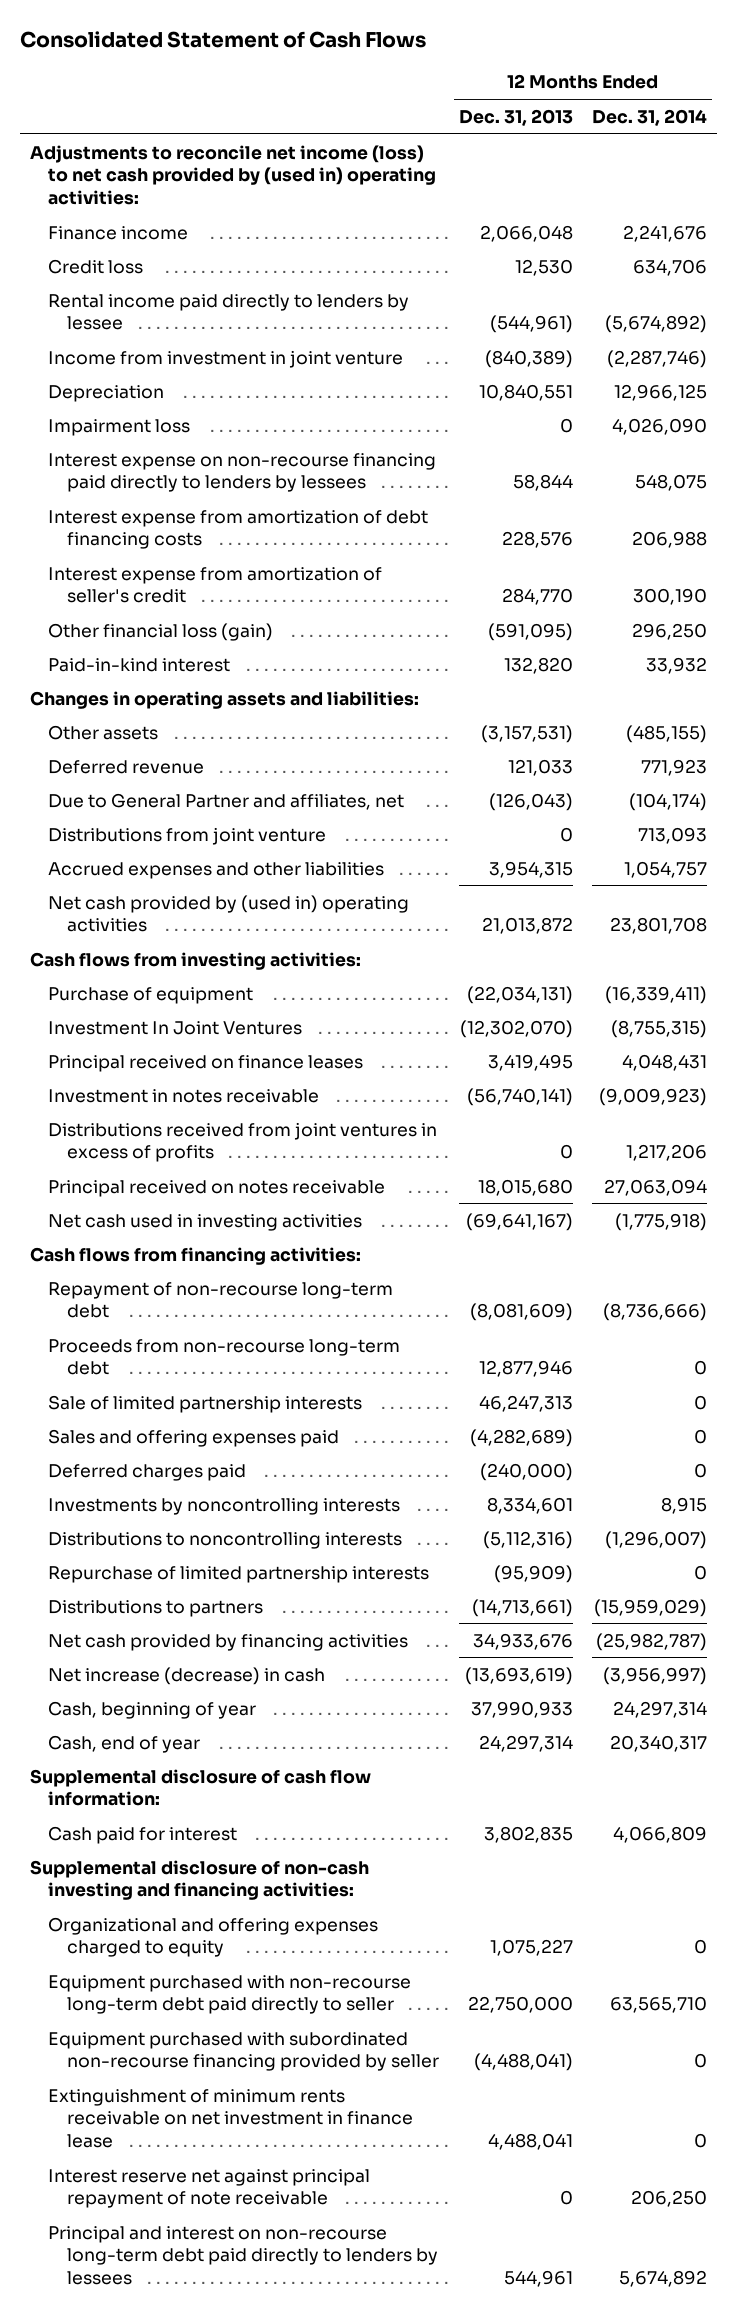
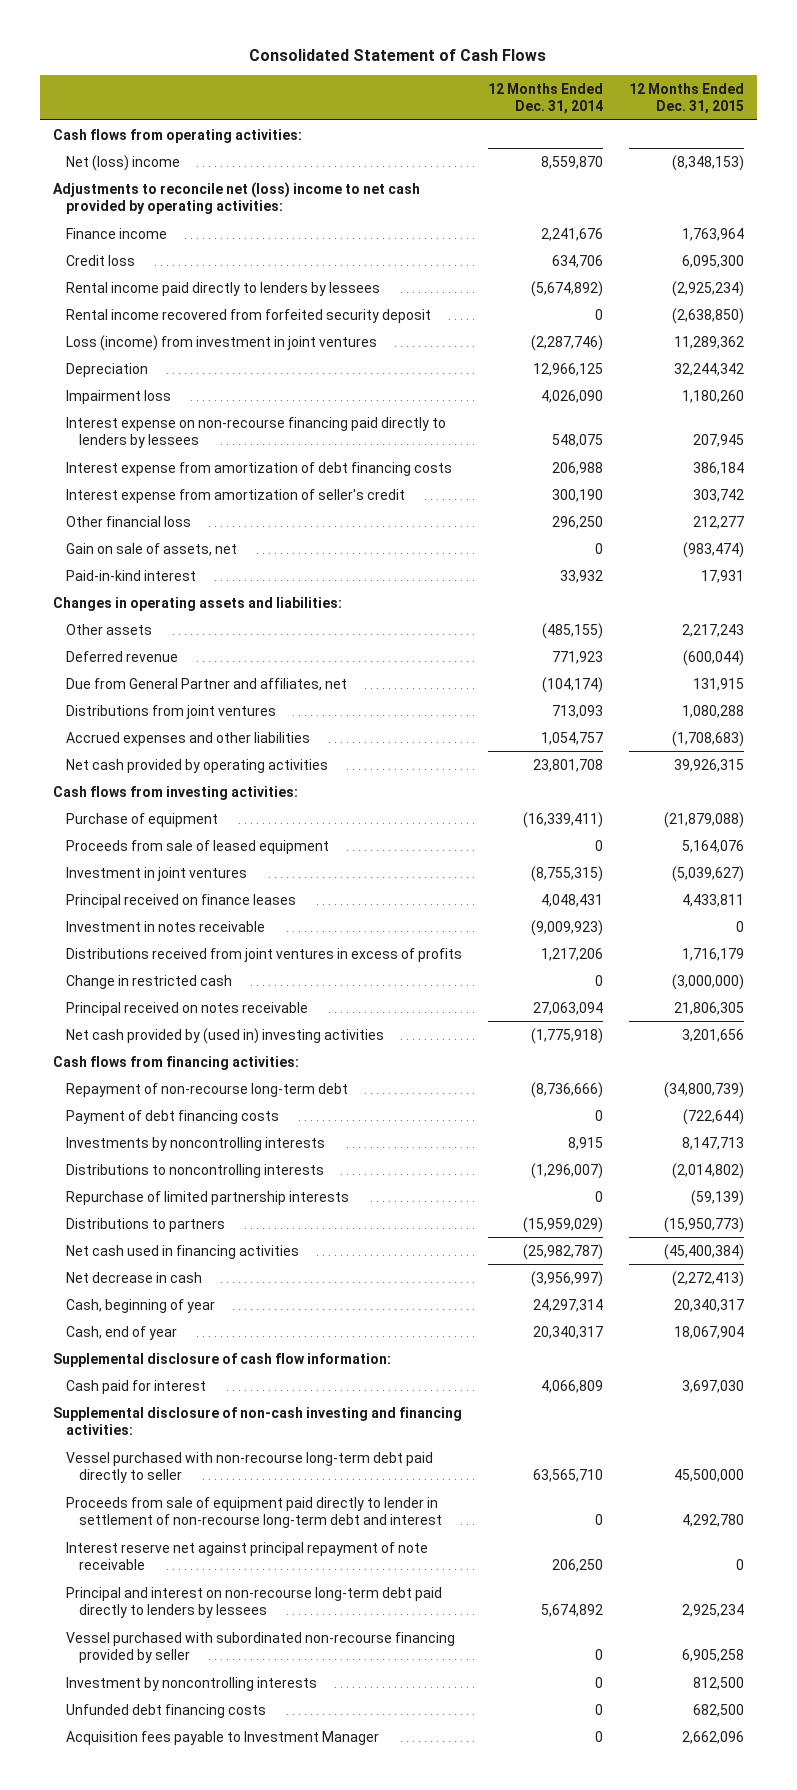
- | 12 Months Ended Dec. 31, 2013 | 12 Months Ended Dec. 31, 2014
+ | 12 Months Ended Dec. 31, 2014 | 12 Months Ended Dec. 31, 2015
- Adjustments to reconcile net income (loss) to net cash provided by (used in) operating activities:
+ Cash flows from operating activities:
+ Net (loss) income | 8,559,870 | (8,348,153)
+ Adjustments to reconcile net (loss) income to net cash provided by operating activities:
- Rental income paid directly to lenders by lessee | (544,961) | (5,674,892)
- Income from investment in joint venture | (840,389) | (2,287,746)
+ Rental income paid directly to lenders by lessees | (5,674,892) | (2,925,234)
+ Rental income recovered from forfeited security deposit | 0 | (2,638,850)
+ Loss (income) from investment in joint ventures | (2,287,746) | 11,289,362
- Other financial loss (gain) | (591,095) | 296,250
+ Other financial loss | 296,250 | 212,277
+ Gain on sale of assets, net | 0 | (983,474)
- Due to General Partner and affiliates, net | (126,043) | (104,174)
- Distributions from joint venture | 0 | 713,093
+ Due from General Partner and affiliates, net | (104,174) | 131,915
+ Distributions from joint ventures | 713,093 | 1,080,288
- Net cash provided by (used in) operating activities | 21,013,872 | 23,801,708
+ Net cash provided by operating activities | 23,801,708 | 39,926,315
- Investment In Joint Ventures | (12,302,070) | (8,755,315)
+ Proceeds from sale of leased equipment | 0 | 5,164,076
+ Investment in joint ventures | (8,755,315) | (5,039,627)
+ Change in restricted cash | 0 | (3,000,000)
- Net cash used in investing activities | (69,641,167) | (1,775,918)
+ Net cash provided by (used in) investing activities | (1,775,918) | 3,201,656
- Proceeds from non-recourse long-term debt | 12,877,946 | 0
- Sale of limited partnership interests | 46,247,313 | 0
- Sales and offering expenses paid | (4,282,689) | 0
- Deferred charges paid | (240,000) | 0
+ Payment of debt financing costs | 0 | (722,644)
- Net cash provided by financing activities | 34,933,676 | (25,982,787)
- Net increase (decrease) in cash | (13,693,619) | (3,956,997)
+ Net cash used in financing activities | (25,982,787) | (45,400,384)
+ Net decrease in cash | (3,956,997) | (2,272,413)
- Organizational and offering expenses charged to equity | 1,075,227 | 0
- Equipment purchased with non-recourse long-term debt paid directly to seller | 22,750,000 | 63,565,710
- Equipment purchased with subordinated non-recourse financing provided by seller | (4,488,041) | 0
- Extinguishment of minimum rents receivable on net investment in finance lease | 4,488,041 | 0
+ Vessel purchased with non-recourse long-term debt paid directly to seller | 63,565,710 | 45,500,000
+ Proceeds from sale of equipment paid directly to lender in settlement of non-recourse long-term debt and interest | 0 | 4,292,780
+ Vessel purchased with subordinated non-recourse financing provided by seller | 0 | 6,905,258
+ Investment by noncontrolling interests | 0 | 812,500
+ Unfunded debt financing costs | 0 | 682,500
+ Acquisition fees payable to Investment Manager | 0 | 2,662,096

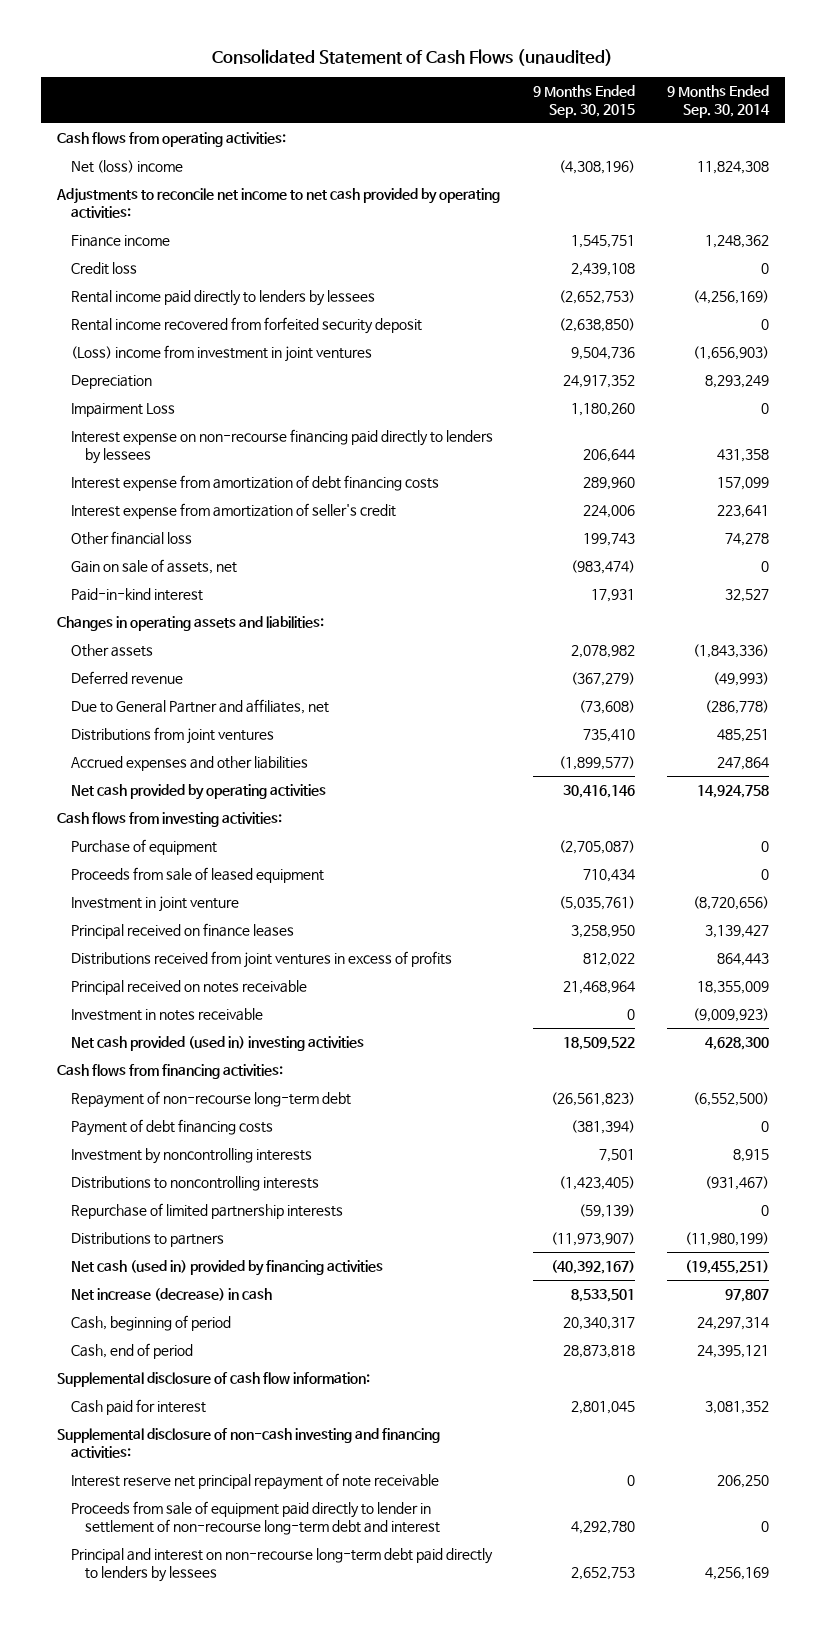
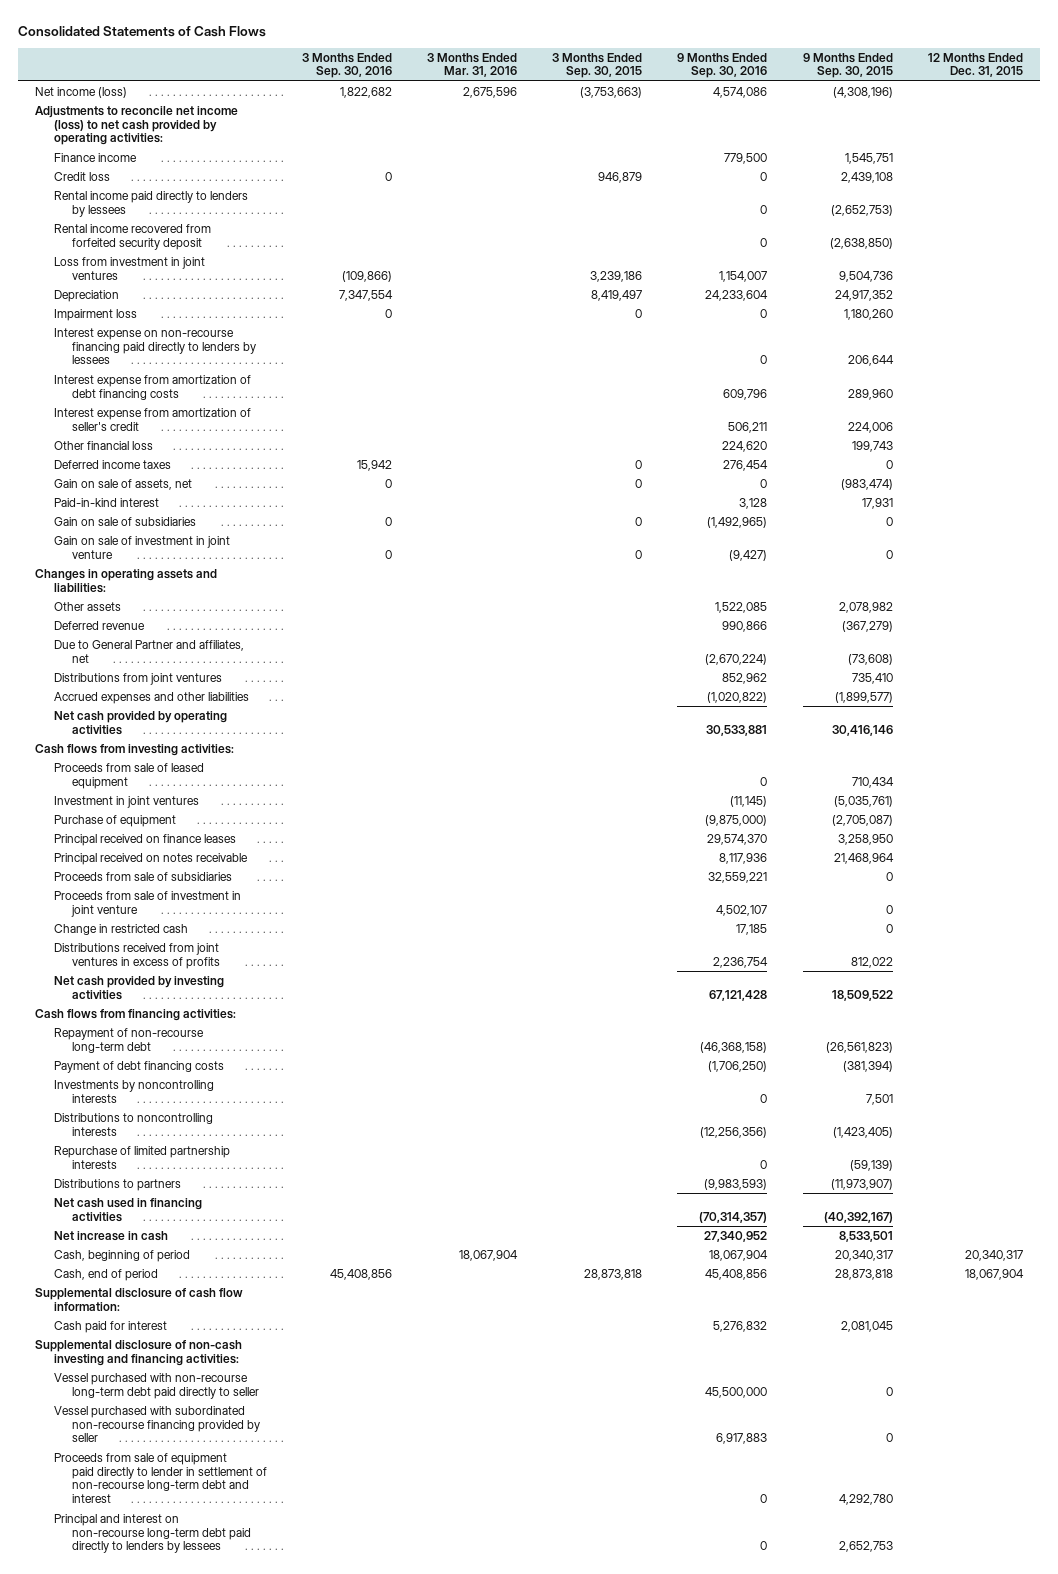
- Consolidated Statement of Cash Flows (unaudited)
+ Consolidated Statements of Cash Flows
- | 9 Months Ended Sep. 30, 2015 | 9 Months Ended Sep. 30, 2014
+ | 3 Months Ended Sep. 30, 2016 | 3 Months Ended Mar. 31, 2016 | 3 Months Ended Sep. 30, 2015 | 9 Months Ended Sep. 30, 2016 | 9 Months Ended Sep. 30, 2015 | 12 Months Ended Dec. 31, 2015
- Cash flows from operating activities:
- Net (loss) income | (4,308,196) | 11,824,308
- Adjustments to reconcile net income to net cash provided by operating activities:
+ Net income (loss) | 1,822,682 | 2,675,596 | (3,753,663) | 4,574,086 | (4,308,196) |
+ Adjustments to reconcile net income (loss) to net cash provided by operating activities:
- (Loss) income from investment in joint ventures | 9,504,736 | (1,656,903)
+ Loss from investment in joint ventures | (109,866) | | 3,239,186 | 1,154,007 | 9,504,736 |
- Impairment Loss | 1,180,260 | 0
+ Impairment loss | 0 | | 0 | 0 | 1,180,260 |
+ Deferred income taxes | 15,942 | | 0 | 276,454 | 0 |
+ Gain on sale of subsidiaries | 0 | | 0 | (1,492,965) | 0 |
+ Gain on sale of investment in joint venture | 0 | | 0 | (9,427) | 0 |
- Investment in joint venture | (5,035,761) | (8,720,656)
+ Investment in joint ventures | | | | (11,145) | (5,035,761) |
moved down: Purchase of equipment | | | | (9,875,000) | (2,705,087) |
- Investment in notes receivable | 0 | (9,009,923)
- Net cash provided (used in) investing activities | 18,509,522 | 4,628,300
+ Proceeds from sale of subsidiaries | | | | 32,559,221 | 0 |
+ Proceeds from sale of investment in joint venture | | | | 4,502,107 | 0 |
+ Change in restricted cash | | | | 17,185 | 0 |
moved down: Distributions received from joint ventures in excess of profits | | | | 2,236,754 | 812,022 |
+ Net cash provided by investing activities | | | | 67,121,428 | 18,509,522 |
- Investment by noncontrolling interests | 7,501 | 8,915
+ Investments by noncontrolling interests | | | | 0 | 7,501 |
- Net cash (used in) provided by financing activities | (40,392,167) | (19,455,251)
- Net increase (decrease) in cash | 8,533,501 | 97,807
+ Net cash used in financing activities | | | | (70,314,357) | (40,392,167) |
+ Net increase in cash | | | | 27,340,952 | 8,533,501 |
- Cash paid for interest | 2,801,045 | 3,081,352
+ Cash paid for interest | | | | 5,276,832 | 2,081,045 |
- Interest reserve net principal repayment of note receivable | 0 | 206,250
+ Vessel purchased with non-recourse long-term debt paid directly to seller | | | | 45,500,000 | 0 |
+ Vessel purchased with subordinated non-recourse financing provided by seller | | | | 6,917,883 | 0 |

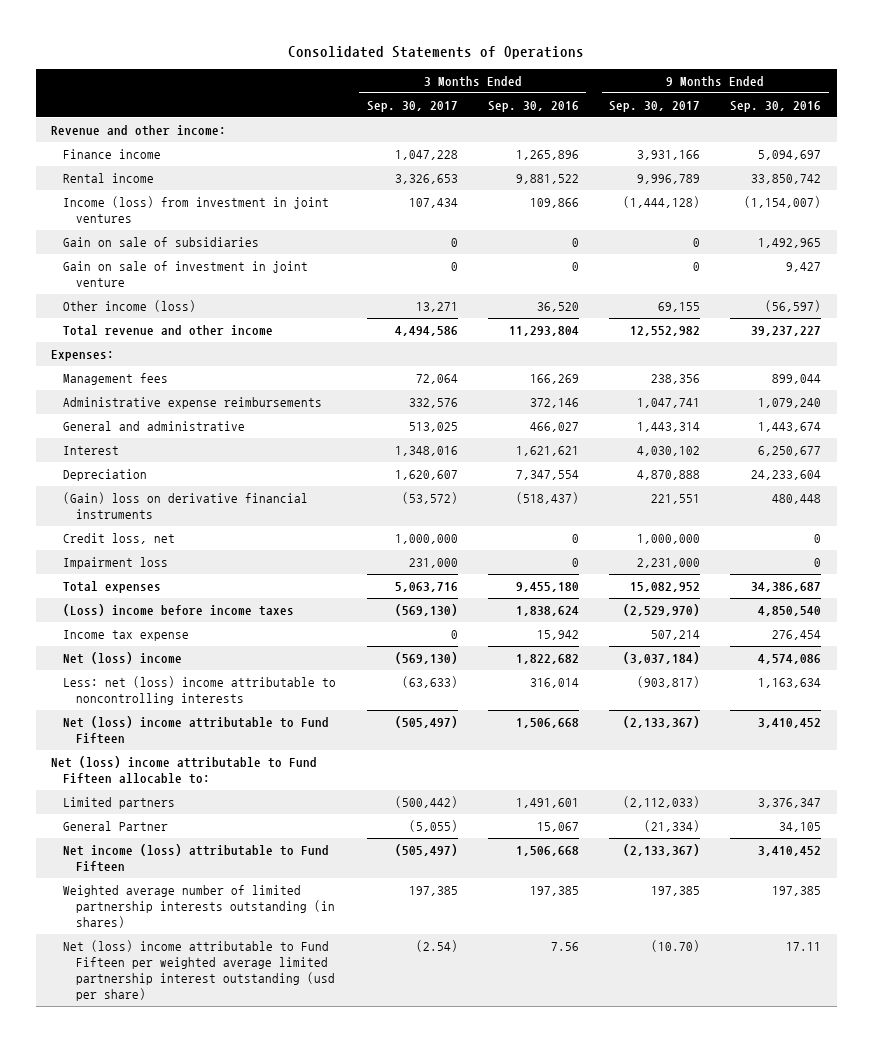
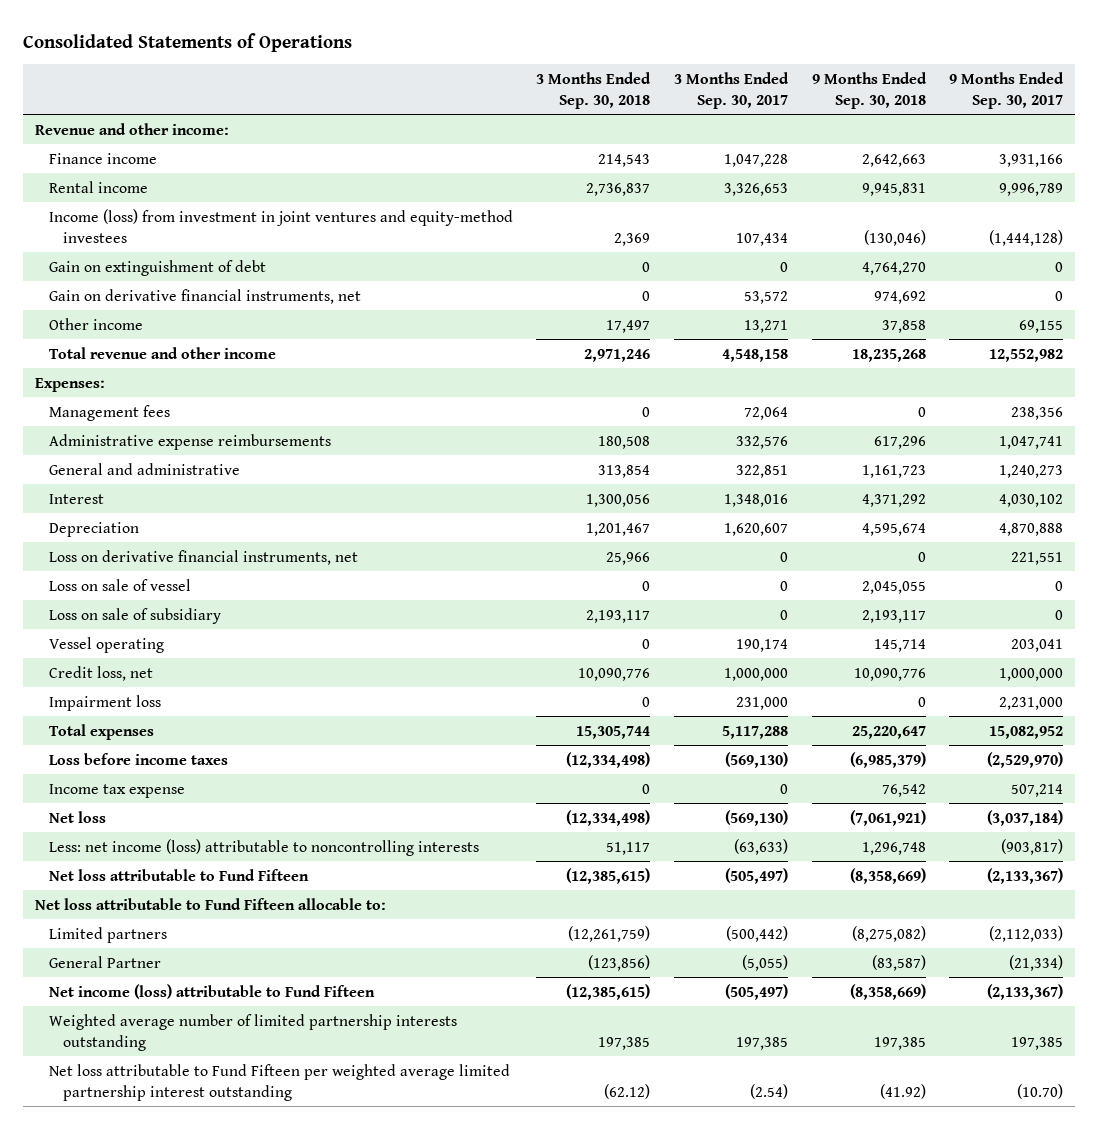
- | 3 Months Ended Sep. 30, 2017 | 3 Months Ended Sep. 30, 2016 | 9 Months Ended Sep. 30, 2017 | 9 Months Ended Sep. 30, 2016
+ | 3 Months Ended Sep. 30, 2018 | 3 Months Ended Sep. 30, 2017 | 9 Months Ended Sep. 30, 2018 | 9 Months Ended Sep. 30, 2017
- Income (loss) from investment in joint ventures | 107,434 | 109,866 | (1,444,128) | (1,154,007)
- Gain on sale of subsidiaries | 0 | 0 | 0 | 1,492,965
- Gain on sale of investment in joint venture | 0 | 0 | 0 | 9,427
- Other income (loss) | 13,271 | 36,520 | 69,155 | (56,597)
- Total revenue and other income | 4,494,586 | 11,293,804 | 12,552,982 | 39,237,227
+ Income (loss) from investment in joint ventures and equity-method investees | 2,369 | 107,434 | (130,046) | (1,444,128)
+ Gain on extinguishment of debt | 0 | 0 | 4,764,270 | 0
+ Gain on derivative financial instruments, net | 0 | 53,572 | 974,692 | 0
+ Other income | 17,497 | 13,271 | 37,858 | 69,155
+ Total revenue and other income | 2,971,246 | 4,548,158 | 18,235,268 | 12,552,982
- General and administrative | 513,025 | 466,027 | 1,443,314 | 1,443,674
+ General and administrative | 313,854 | 322,851 | 1,161,723 | 1,240,273
- (Gain) loss on derivative financial instruments | (53,572) | (518,437) | 221,551 | 480,448
+ Loss on derivative financial instruments, net | 25,966 | 0 | 0 | 221,551
+ Loss on sale of vessel | 0 | 0 | 2,045,055 | 0
+ Loss on sale of subsidiary | 2,193,117 | 0 | 2,193,117 | 0
+ Vessel operating | 0 | 190,174 | 145,714 | 203,041
- Total expenses | 5,063,716 | 9,455,180 | 15,082,952 | 34,386,687
- (Loss) income before income taxes | (569,130) | 1,838,624 | (2,529,970) | 4,850,540
+ Total expenses | 15,305,744 | 5,117,288 | 25,220,647 | 15,082,952
+ Loss before income taxes | (12,334,498) | (569,130) | (6,985,379) | (2,529,970)
- Net (loss) income | (569,130) | 1,822,682 | (3,037,184) | 4,574,086
- Less: net (loss) income attributable to noncontrolling interests | (63,633) | 316,014 | (903,817) | 1,163,634
- Net (loss) income attributable to Fund Fifteen | (505,497) | 1,506,668 | (2,133,367) | 3,410,452
- Net (loss) income attributable to Fund Fifteen allocable to:
+ Net loss | (12,334,498) | (569,130) | (7,061,921) | (3,037,184)
+ Less: net income (loss) attributable to noncontrolling interests | 51,117 | (63,633) | 1,296,748 | (903,817)
+ Net loss attributable to Fund Fifteen | (12,385,615) | (505,497) | (8,358,669) | (2,133,367)
+ Net loss attributable to Fund Fifteen allocable to:
- Weighted average number of limited partnership interests outstanding (in shares) | 197,385 | 197,385 | 197,385 | 197,385
- Net (loss) income attributable to Fund Fifteen per weighted average limited partnership interest outstanding (usd per share) | (2.54) | 7.56 | (10.70) | 17.11
+ Weighted average number of limited partnership interests outstanding | 197,385 | 197,385 | 197,385 | 197,385
+ Net loss attributable to Fund Fifteen per weighted average limited partnership interest outstanding | (62.12) | (2.54) | (41.92) | (10.70)

